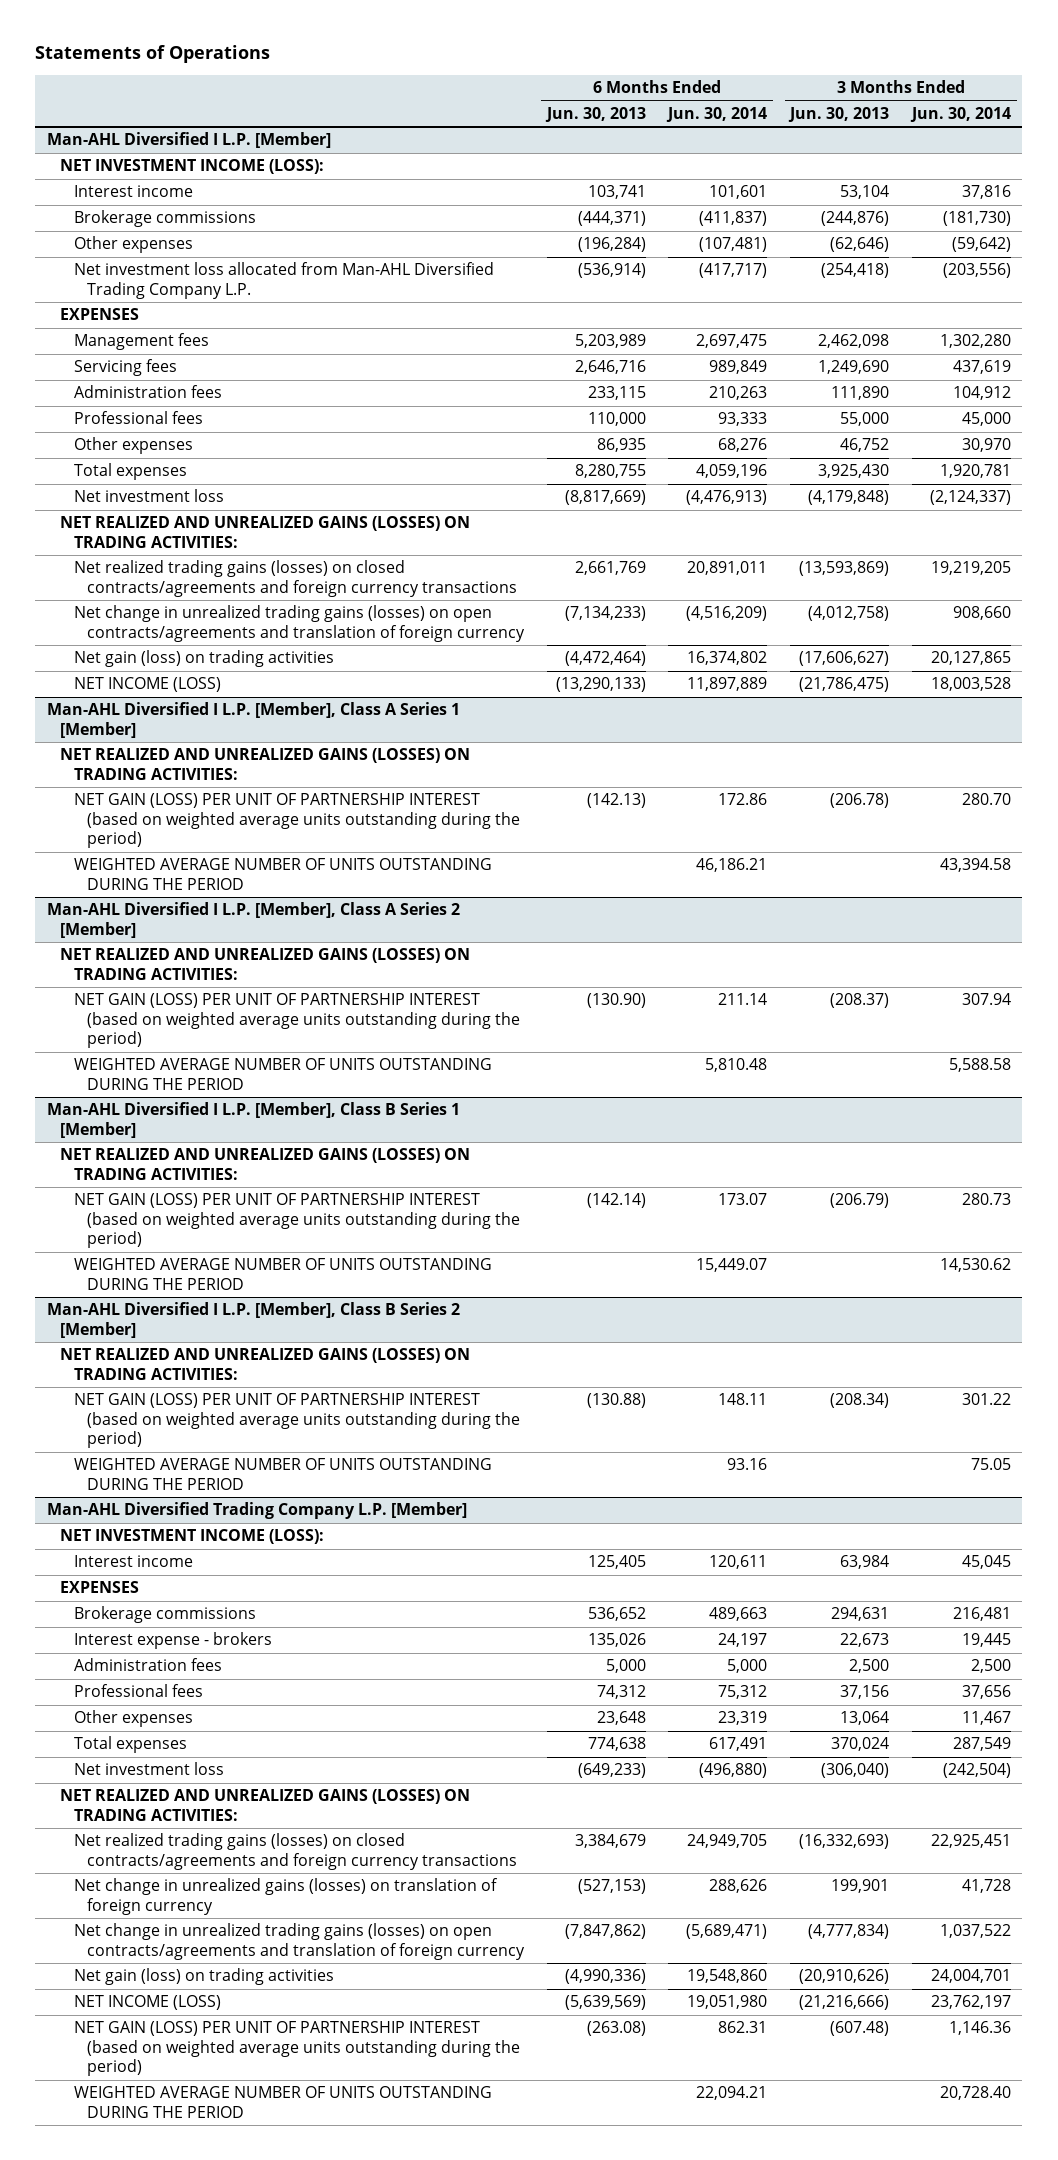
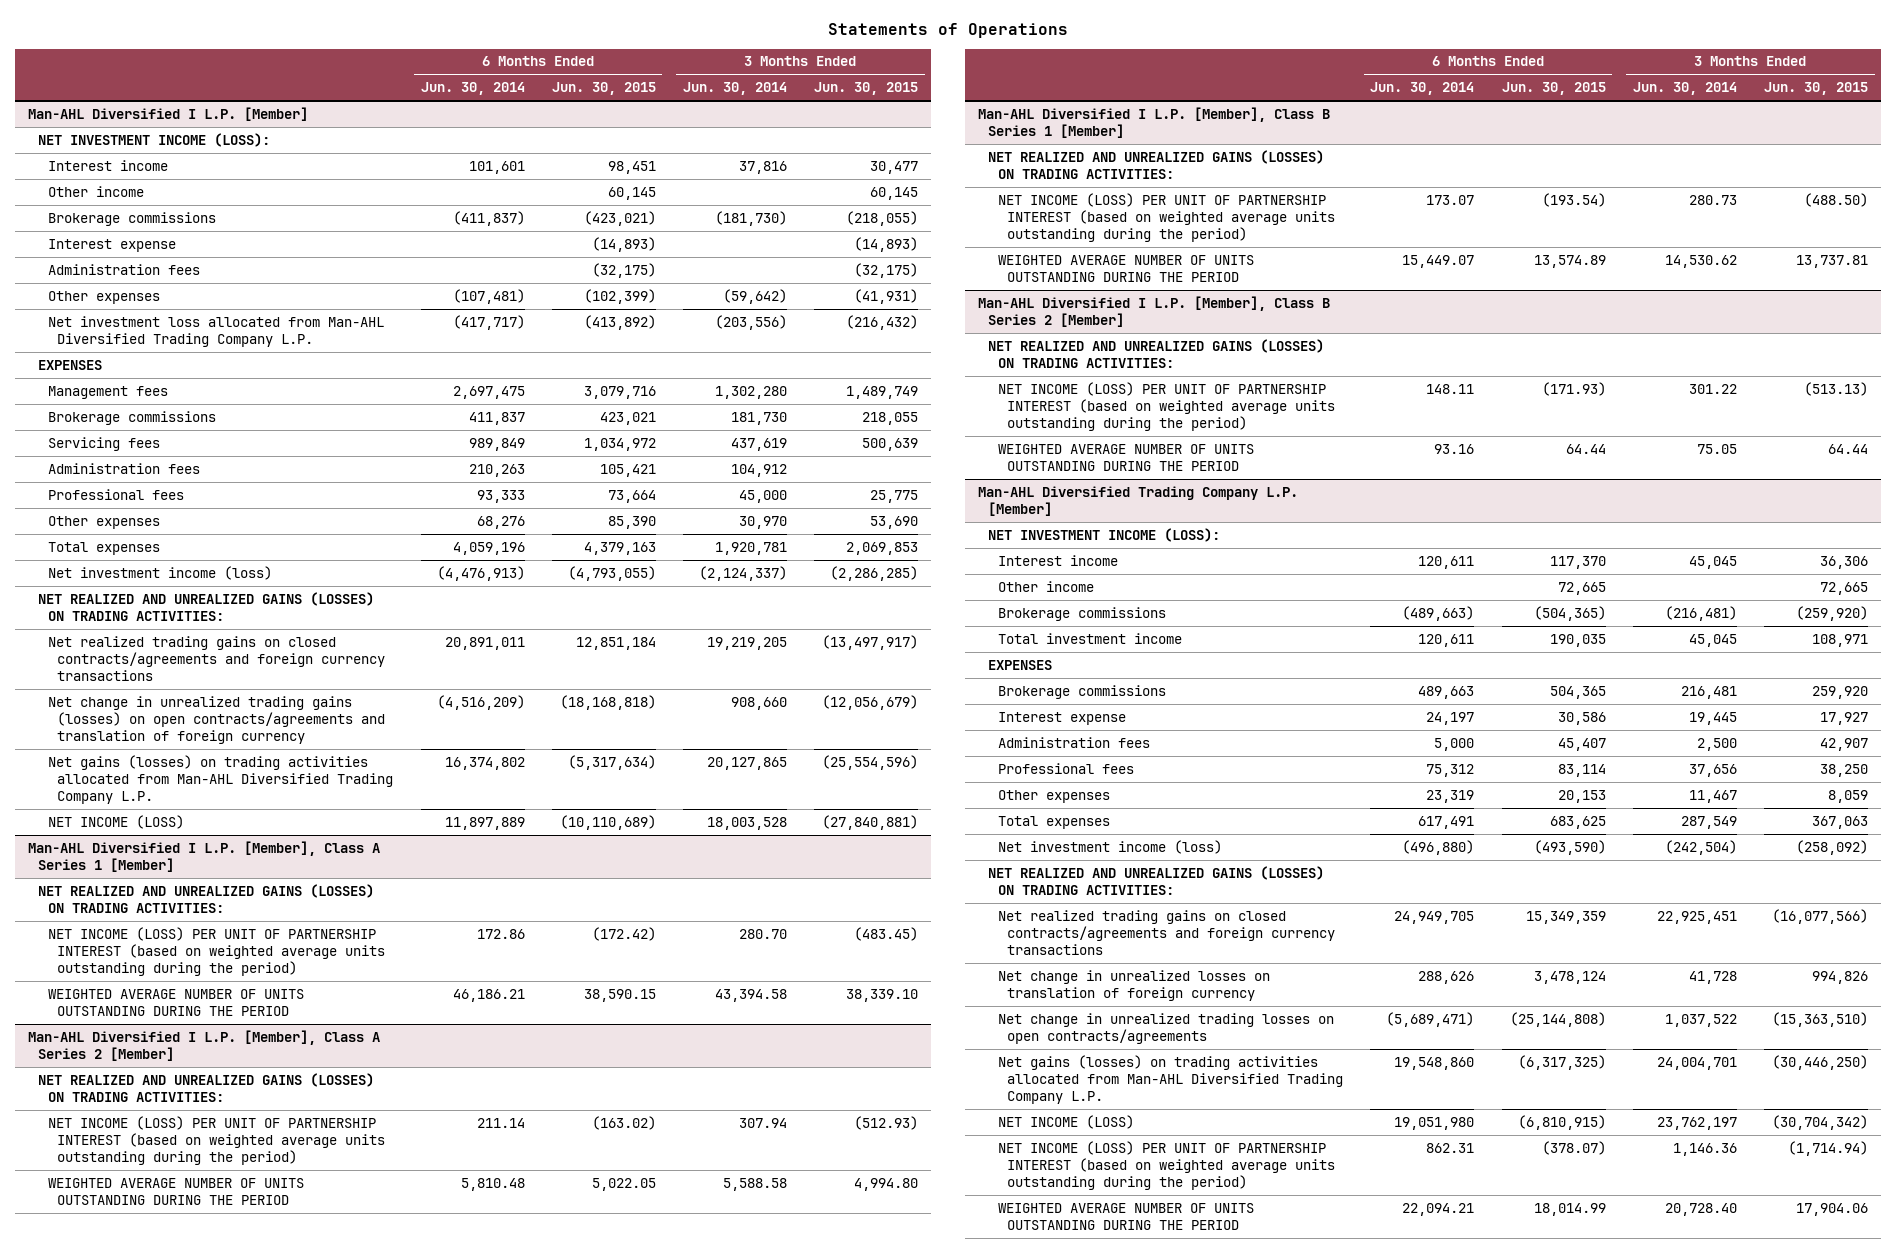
- | 6 Months Ended Jun. 30, 2013 | 6 Months Ended Jun. 30, 2014 | 3 Months Ended Jun. 30, 2013 | 3 Months Ended Jun. 30, 2014
+ | 6 Months Ended Jun. 30, 2014 | 6 Months Ended Jun. 30, 2015 | 3 Months Ended Jun. 30, 2014 | 3 Months Ended Jun. 30, 2015
@ Man-AHL Diversified I L.P. [Member]
+ Other income | | 60,145 | | 60,145
+ Interest expense | | (14,893) | | (14,893)
+ Administration fees | | (32,175) | | (32,175)
+ Brokerage commissions | 411,837 | 423,021 | 181,730 | 218,055
- Net investment loss | (8,817,669) | (4,476,913) | (4,179,848) | (2,124,337)
+ Net investment income (loss) | (4,476,913) | (4,793,055) | (2,124,337) | (2,286,285)
- Net realized trading gains (losses) on closed contracts/agreements and foreign currency transactions | 2,661,769 | 20,891,011 | (13,593,869) | 19,219,205
+ Net realized trading gains on closed contracts/agreements and foreign currency transactions | 20,891,011 | 12,851,184 | 19,219,205 | (13,497,917)
- Net gain (loss) on trading activities | (4,472,464) | 16,374,802 | (17,606,627) | 20,127,865
+ Net gains (losses) on trading activities allocated from Man-AHL Diversified Trading Company L.P. | 16,374,802 | (5,317,634) | 20,127,865 | (25,554,596)
@ Man-AHL Diversified I L.P. [Member], Class A Series 1 [Member]
- NET GAIN (LOSS) PER UNIT OF PARTNERSHIP INTEREST (based on weighted average units outstanding during the period) | (142.13) | 172.86 | (206.78) | 280.70
+ NET INCOME (LOSS) PER UNIT OF PARTNERSHIP INTEREST (based on weighted average units outstanding during the period) | 172.86 | (172.42) | 280.70 | (483.45)
@ Man-AHL Diversified I L.P. [Member], Class A Series 2 [Member]
- NET GAIN (LOSS) PER UNIT OF PARTNERSHIP INTEREST (based on weighted average units outstanding during the period) | (130.90) | 211.14 | (208.37) | 307.94
+ NET INCOME (LOSS) PER UNIT OF PARTNERSHIP INTEREST (based on weighted average units outstanding during the period) | 211.14 | (163.02) | 307.94 | (512.93)
@ Man-AHL Diversified I L.P. [Member], Class B Series 1 [Member]
- NET GAIN (LOSS) PER UNIT OF PARTNERSHIP INTEREST (based on weighted average units outstanding during the period) | (142.14) | 173.07 | (206.79) | 280.73
+ NET INCOME (LOSS) PER UNIT OF PARTNERSHIP INTEREST (based on weighted average units outstanding during the period) | 173.07 | (193.54) | 280.73 | (488.50)
@ Man-AHL Diversified I L.P. [Member], Class B Series 2 [Member]
- NET GAIN (LOSS) PER UNIT OF PARTNERSHIP INTEREST (based on weighted average units outstanding during the period) | (130.88) | 148.11 | (208.34) | 301.22
+ NET INCOME (LOSS) PER UNIT OF PARTNERSHIP INTEREST (based on weighted average units outstanding during the period) | 148.11 | (171.93) | 301.22 | (513.13)
@ Man-AHL Diversified Trading Company L.P. [Member]
+ Other income | | 72,665 | | 72,665
+ Brokerage commissions | (489,663) | (504,365) | (216,481) | (259,920)
+ Total investment income | 120,611 | 190,035 | 45,045 | 108,971
- Interest expense - brokers | 135,026 | 24,197 | 22,673 | 19,445
+ Interest expense | 24,197 | 30,586 | 19,445 | 17,927
- Net investment loss | (649,233) | (496,880) | (306,040) | (242,504)
+ Net investment income (loss) | (496,880) | (493,590) | (242,504) | (258,092)
- Net realized trading gains (losses) on closed contracts/agreements and foreign currency transactions | 3,384,679 | 24,949,705 | (16,332,693) | 22,925,451
- Net change in unrealized gains (losses) on translation of foreign currency | (527,153) | 288,626 | 199,901 | 41,728
- Net change in unrealized trading gains (losses) on open contracts/agreements and translation of foreign currency | (7,847,862) | (5,689,471) | (4,777,834) | 1,037,522
- Net gain (loss) on trading activities | (4,990,336) | 19,548,860 | (20,910,626) | 24,004,701
+ Net realized trading gains on closed contracts/agreements and foreign currency transactions | 24,949,705 | 15,349,359 | 22,925,451 | (16,077,566)
+ Net change in unrealized losses on translation of foreign currency | 288,626 | 3,478,124 | 41,728 | 994,826
+ Net change in unrealized trading losses on open contracts/agreements | (5,689,471) | (25,144,808) | 1,037,522 | (15,363,510)
+ Net gains (losses) on trading activities allocated from Man-AHL Diversified Trading Company L.P. | 19,548,860 | (6,317,325) | 24,004,701 | (30,446,250)
- NET GAIN (LOSS) PER UNIT OF PARTNERSHIP INTEREST (based on weighted average units outstanding during the period) | (263.08) | 862.31 | (607.48) | 1,146.36
+ NET INCOME (LOSS) PER UNIT OF PARTNERSHIP INTEREST (based on weighted average units outstanding during the period) | 862.31 | (378.07) | 1,146.36 | (1,714.94)

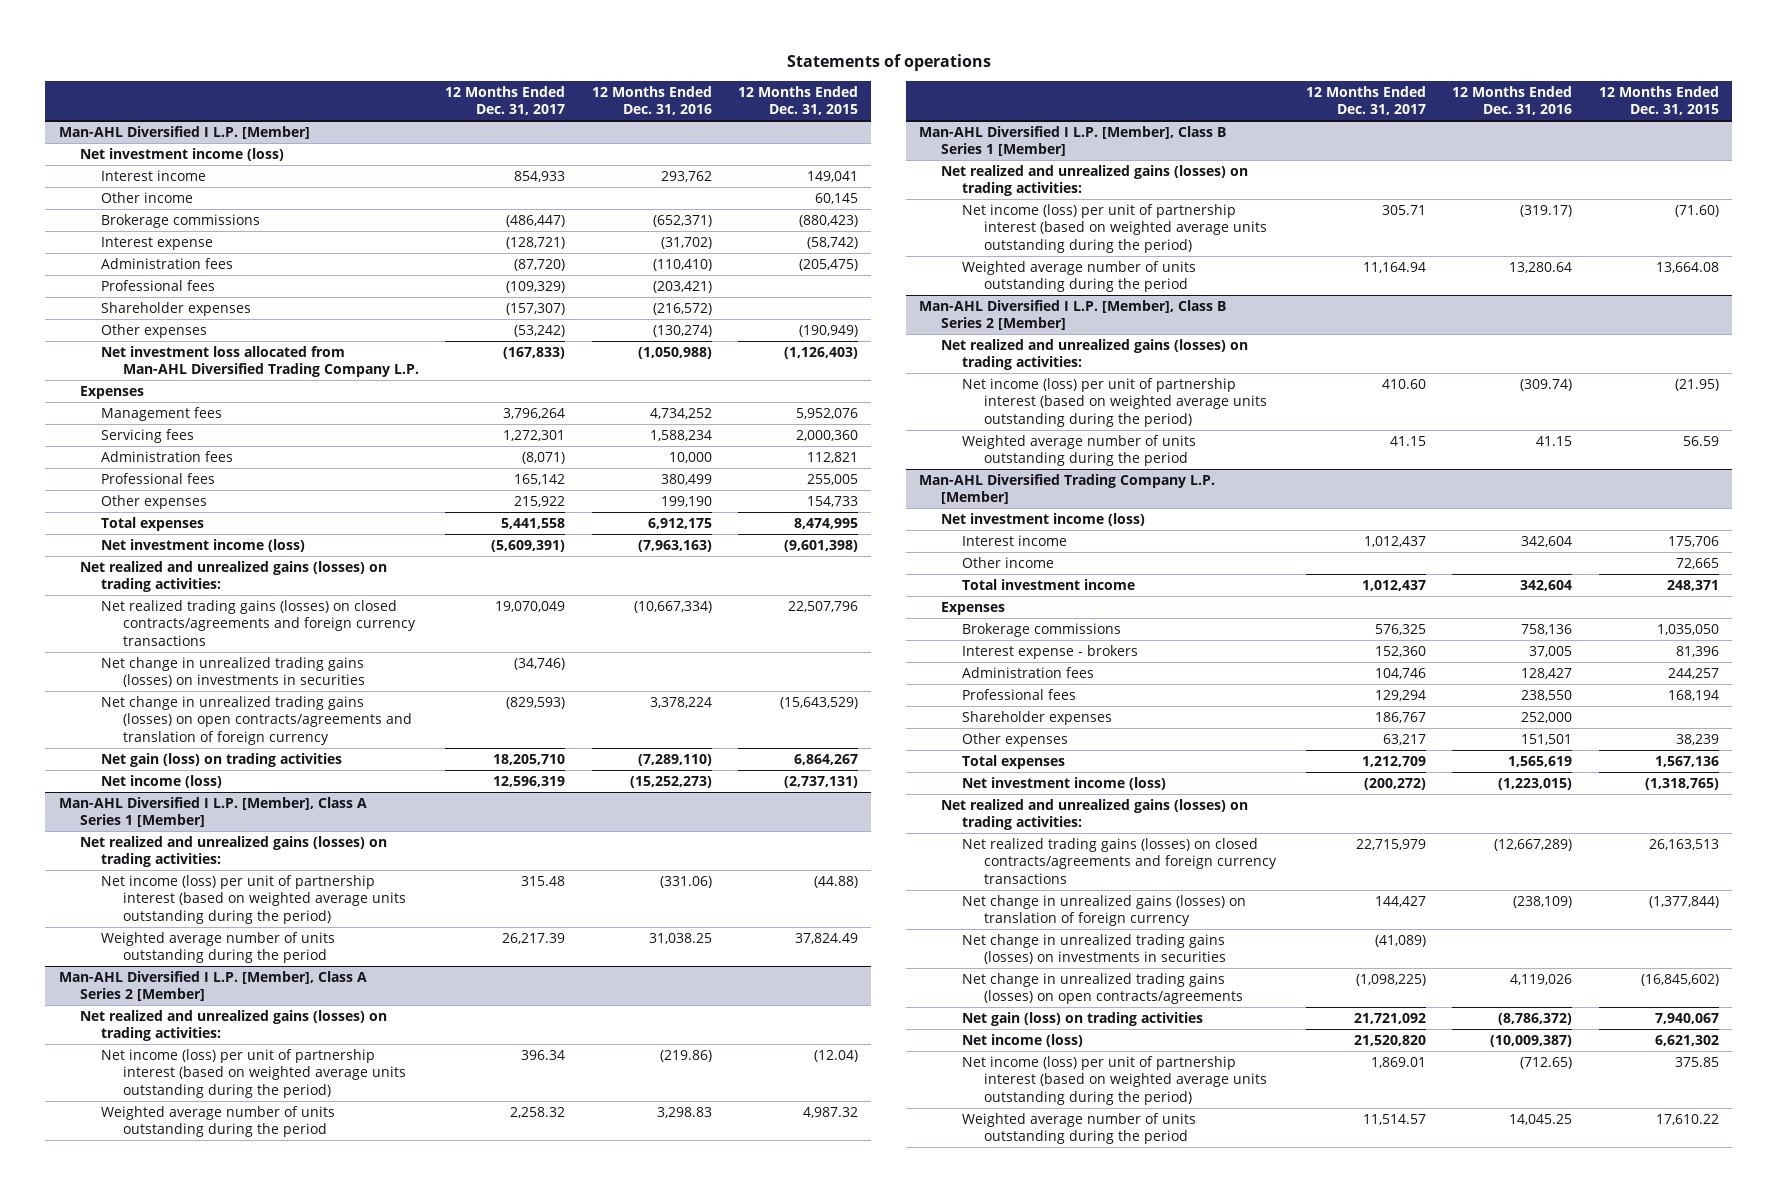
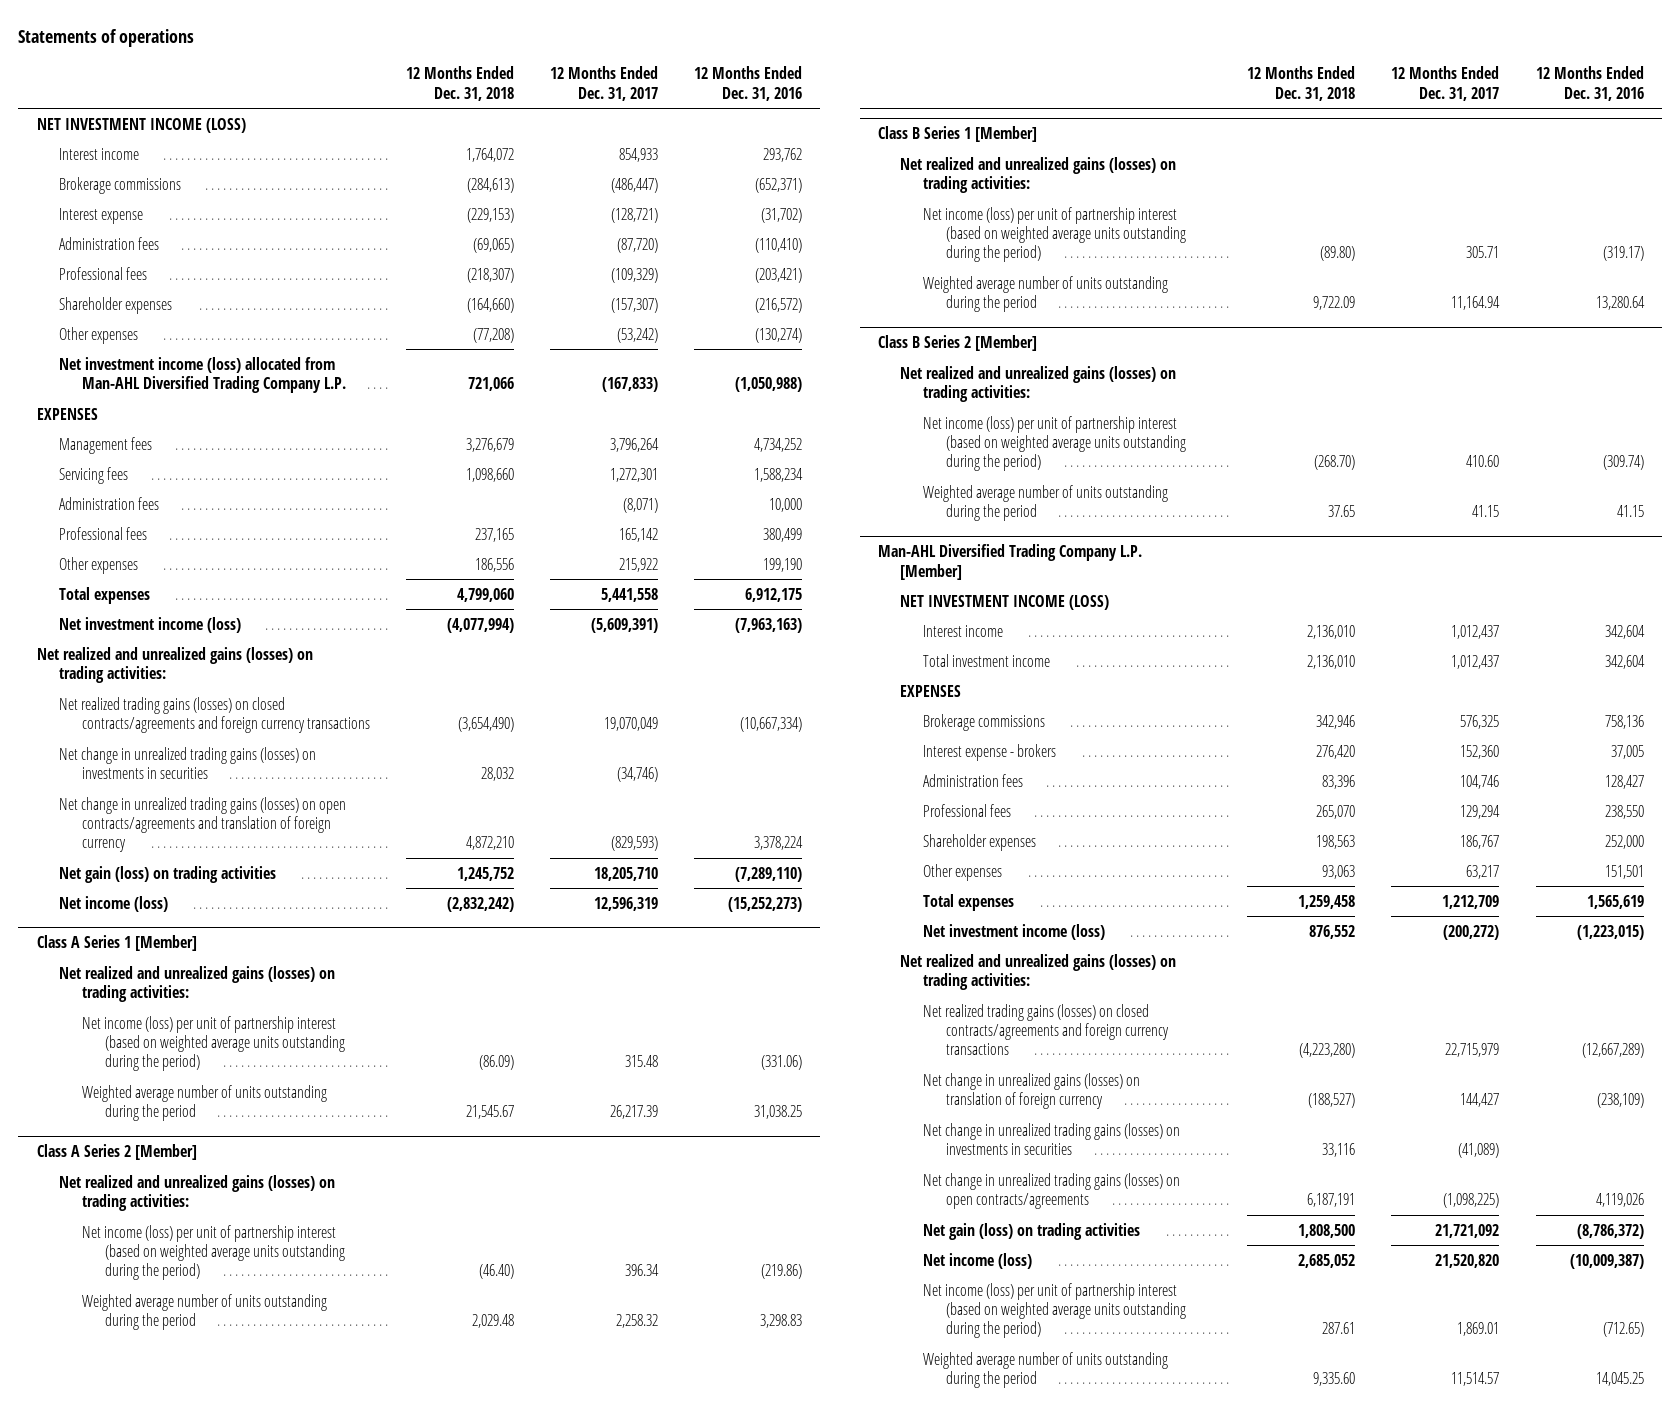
- | 12 Months Ended Dec. 31, 2017 | 12 Months Ended Dec. 31, 2016 | 12 Months Ended Dec. 31, 2015
+ | 12 Months Ended Dec. 31, 2018 | 12 Months Ended Dec. 31, 2017 | 12 Months Ended Dec. 31, 2016
- Man-AHL Diversified I L.P. [Member]
- Net investment income (loss)
+ NET INVESTMENT INCOME (LOSS)
- Other income | | | 60,145
- Net investment loss allocated from Man-AHL Diversified Trading Company L.P. | (167,833) | (1,050,988) | (1,126,403)
- Expenses
+ Net investment income (loss) allocated from Man-AHL Diversified Trading Company L.P. | 721,066 | (167,833) | (1,050,988)
+ EXPENSES
- Man-AHL Diversified I L.P. [Member], Class A Series 1 [Member]
+ Class A Series 1 [Member]
- Man-AHL Diversified I L.P. [Member], Class A Series 2 [Member]
+ Class A Series 2 [Member]
- Man-AHL Diversified I L.P. [Member], Class B Series 1 [Member]
+ Class B Series 1 [Member]
- Man-AHL Diversified I L.P. [Member], Class B Series 2 [Member]
+ Class B Series 2 [Member]
@ Man-AHL Diversified Trading Company L.P. [Member]
- Net investment income (loss)
+ NET INVESTMENT INCOME (LOSS)
- Other income | | | 72,665
- Expenses
+ EXPENSES

